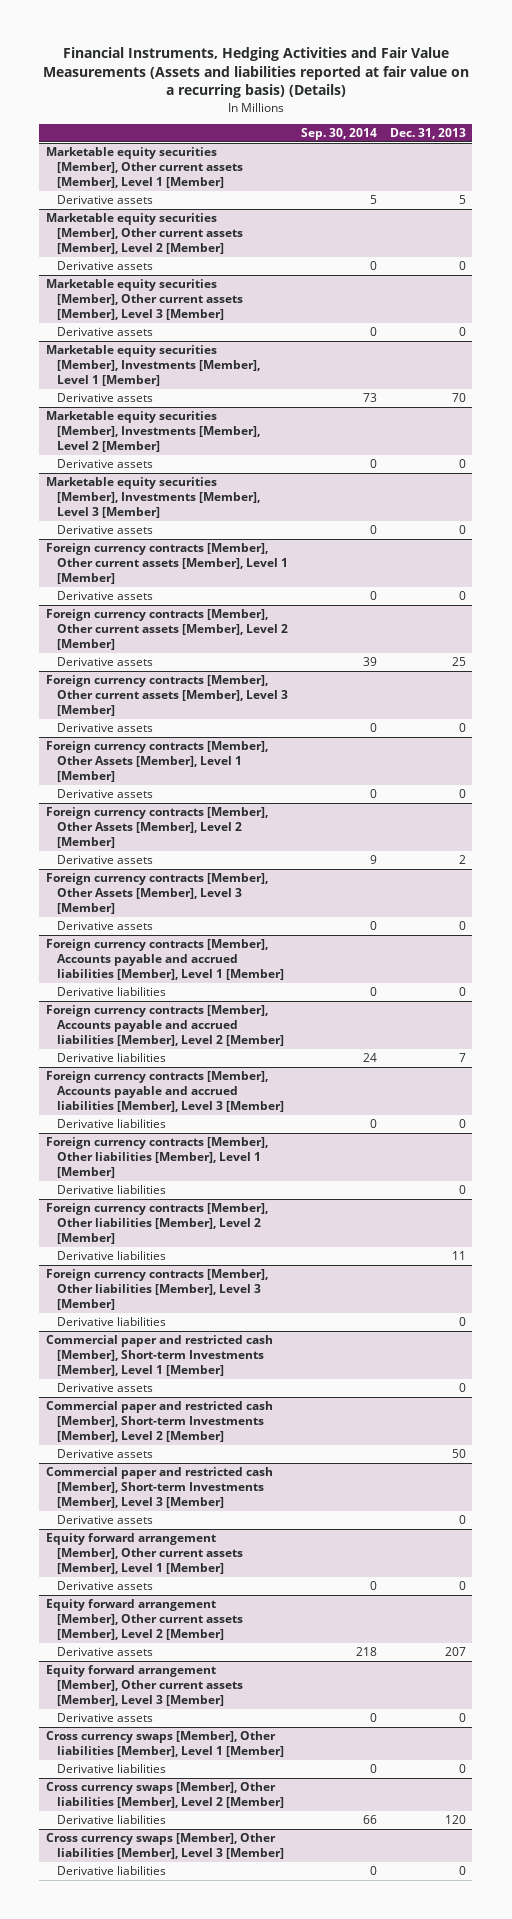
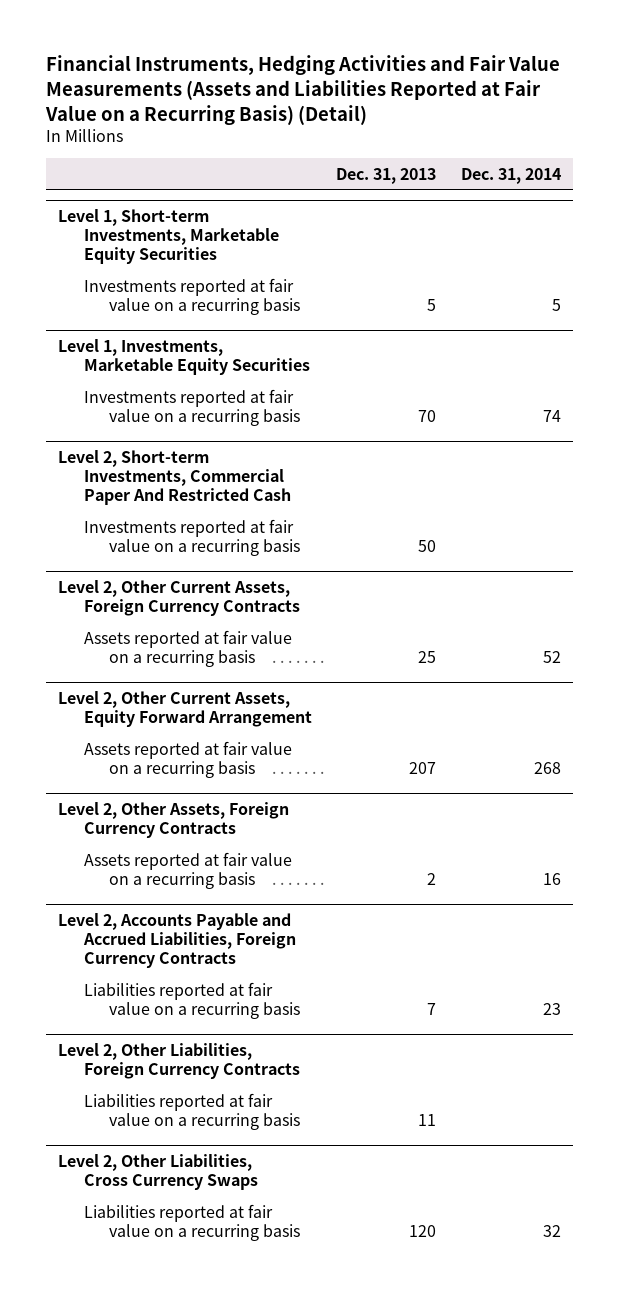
- Financial Instruments, Hedging Activities and Fair Value Measurements (Assets and liabilities reported at fair value on a recurring basis) (Details)
+ Financial Instruments, Hedging Activities and Fair Value Measurements (Assets and Liabilities Reported at Fair Value on a Recurring Basis) (Detail)
- | Sep. 30, 2014 | Dec. 31, 2013
+ | Dec. 31, 2013 | Dec. 31, 2014
- Marketable equity securities [Member], Other current assets [Member], Level 1 [Member]
- Derivative assets | 5 | 5
- Marketable equity securities [Member], Other current assets [Member], Level 2 [Member]
- Derivative assets | 0 | 0
- Marketable equity securities [Member], Other current assets [Member], Level 3 [Member]
- Derivative assets | 0 | 0
- Marketable equity securities [Member], Investments [Member], Level 1 [Member]
- Derivative assets | 73 | 70
- Marketable equity securities [Member], Investments [Member], Level 2 [Member]
- Derivative assets | 0 | 0
- Marketable equity securities [Member], Investments [Member], Level 3 [Member]
- Derivative assets | 0 | 0
- Foreign currency contracts [Member], Other current assets [Member], Level 1 [Member]
- Derivative assets | 0 | 0
- Foreign currency contracts [Member], Other current assets [Member], Level 2 [Member]
- Derivative assets | 39 | 25
- Foreign currency contracts [Member], Other current assets [Member], Level 3 [Member]
- Derivative assets | 0 | 0
- Foreign currency contracts [Member], Other Assets [Member], Level 1 [Member]
- Derivative assets | 0 | 0
- Foreign currency contracts [Member], Other Assets [Member], Level 2 [Member]
- Derivative assets | 9 | 2
- Foreign currency contracts [Member], Other Assets [Member], Level 3 [Member]
- Derivative assets | 0 | 0
- Foreign currency contracts [Member], Accounts payable and accrued liabilities [Member], Level 1 [Member]
- Derivative liabilities | 0 | 0
- Foreign currency contracts [Member], Accounts payable and accrued liabilities [Member], Level 2 [Member]
- Derivative liabilities | 24 | 7
- Foreign currency contracts [Member], Accounts payable and accrued liabilities [Member], Level 3 [Member]
- Derivative liabilities | 0 | 0
- Foreign currency contracts [Member], Other liabilities [Member], Level 1 [Member]
- Derivative liabilities | | 0
- Foreign currency contracts [Member], Other liabilities [Member], Level 2 [Member]
- Derivative liabilities | | 11
- Foreign currency contracts [Member], Other liabilities [Member], Level 3 [Member]
- Derivative liabilities | | 0
- Commercial paper and restricted cash [Member], Short-term Investments [Member], Level 1 [Member]
- Derivative assets | | 0
- Commercial paper and restricted cash [Member], Short-term Investments [Member], Level 2 [Member]
- Derivative assets | | 50
- Commercial paper and restricted cash [Member], Short-term Investments [Member], Level 3 [Member]
- Derivative assets | | 0
- Equity forward arrangement [Member], Other current assets [Member], Level 1 [Member]
- Derivative assets | 0 | 0
- Equity forward arrangement [Member], Other current assets [Member], Level 2 [Member]
- Derivative assets | 218 | 207
- Equity forward arrangement [Member], Other current assets [Member], Level 3 [Member]
- Derivative assets | 0 | 0
- Cross currency swaps [Member], Other liabilities [Member], Level 1 [Member]
- Derivative liabilities | 0 | 0
- Cross currency swaps [Member], Other liabilities [Member], Level 2 [Member]
- Derivative liabilities | 66 | 120
- Cross currency swaps [Member], Other liabilities [Member], Level 3 [Member]
- Derivative liabilities | 0 | 0
+ Level 1, Short-term Investments, Marketable Equity Securities
+ Investments reported at fair value on a recurring basis | 5 | 5
+ Level 1, Investments, Marketable Equity Securities
+ Investments reported at fair value on a recurring basis | 70 | 74
+ Level 2, Short-term Investments, Commercial Paper And Restricted Cash
+ Investments reported at fair value on a recurring basis | 50 |
+ Level 2, Other Current Assets, Foreign Currency Contracts
+ Assets reported at fair value on a recurring basis | 25 | 52
+ Level 2, Other Current Assets, Equity Forward Arrangement
+ Assets reported at fair value on a recurring basis | 207 | 268
+ Level 2, Other Assets, Foreign Currency Contracts
+ Assets reported at fair value on a recurring basis | 2 | 16
+ Level 2, Accounts Payable and Accrued Liabilities, Foreign Currency Contracts
+ Liabilities reported at fair value on a recurring basis | 7 | 23
+ Level 2, Other Liabilities, Foreign Currency Contracts
+ Liabilities reported at fair value on a recurring basis | 11 |
+ Level 2, Other Liabilities, Cross Currency Swaps
+ Liabilities reported at fair value on a recurring basis | 120 | 32

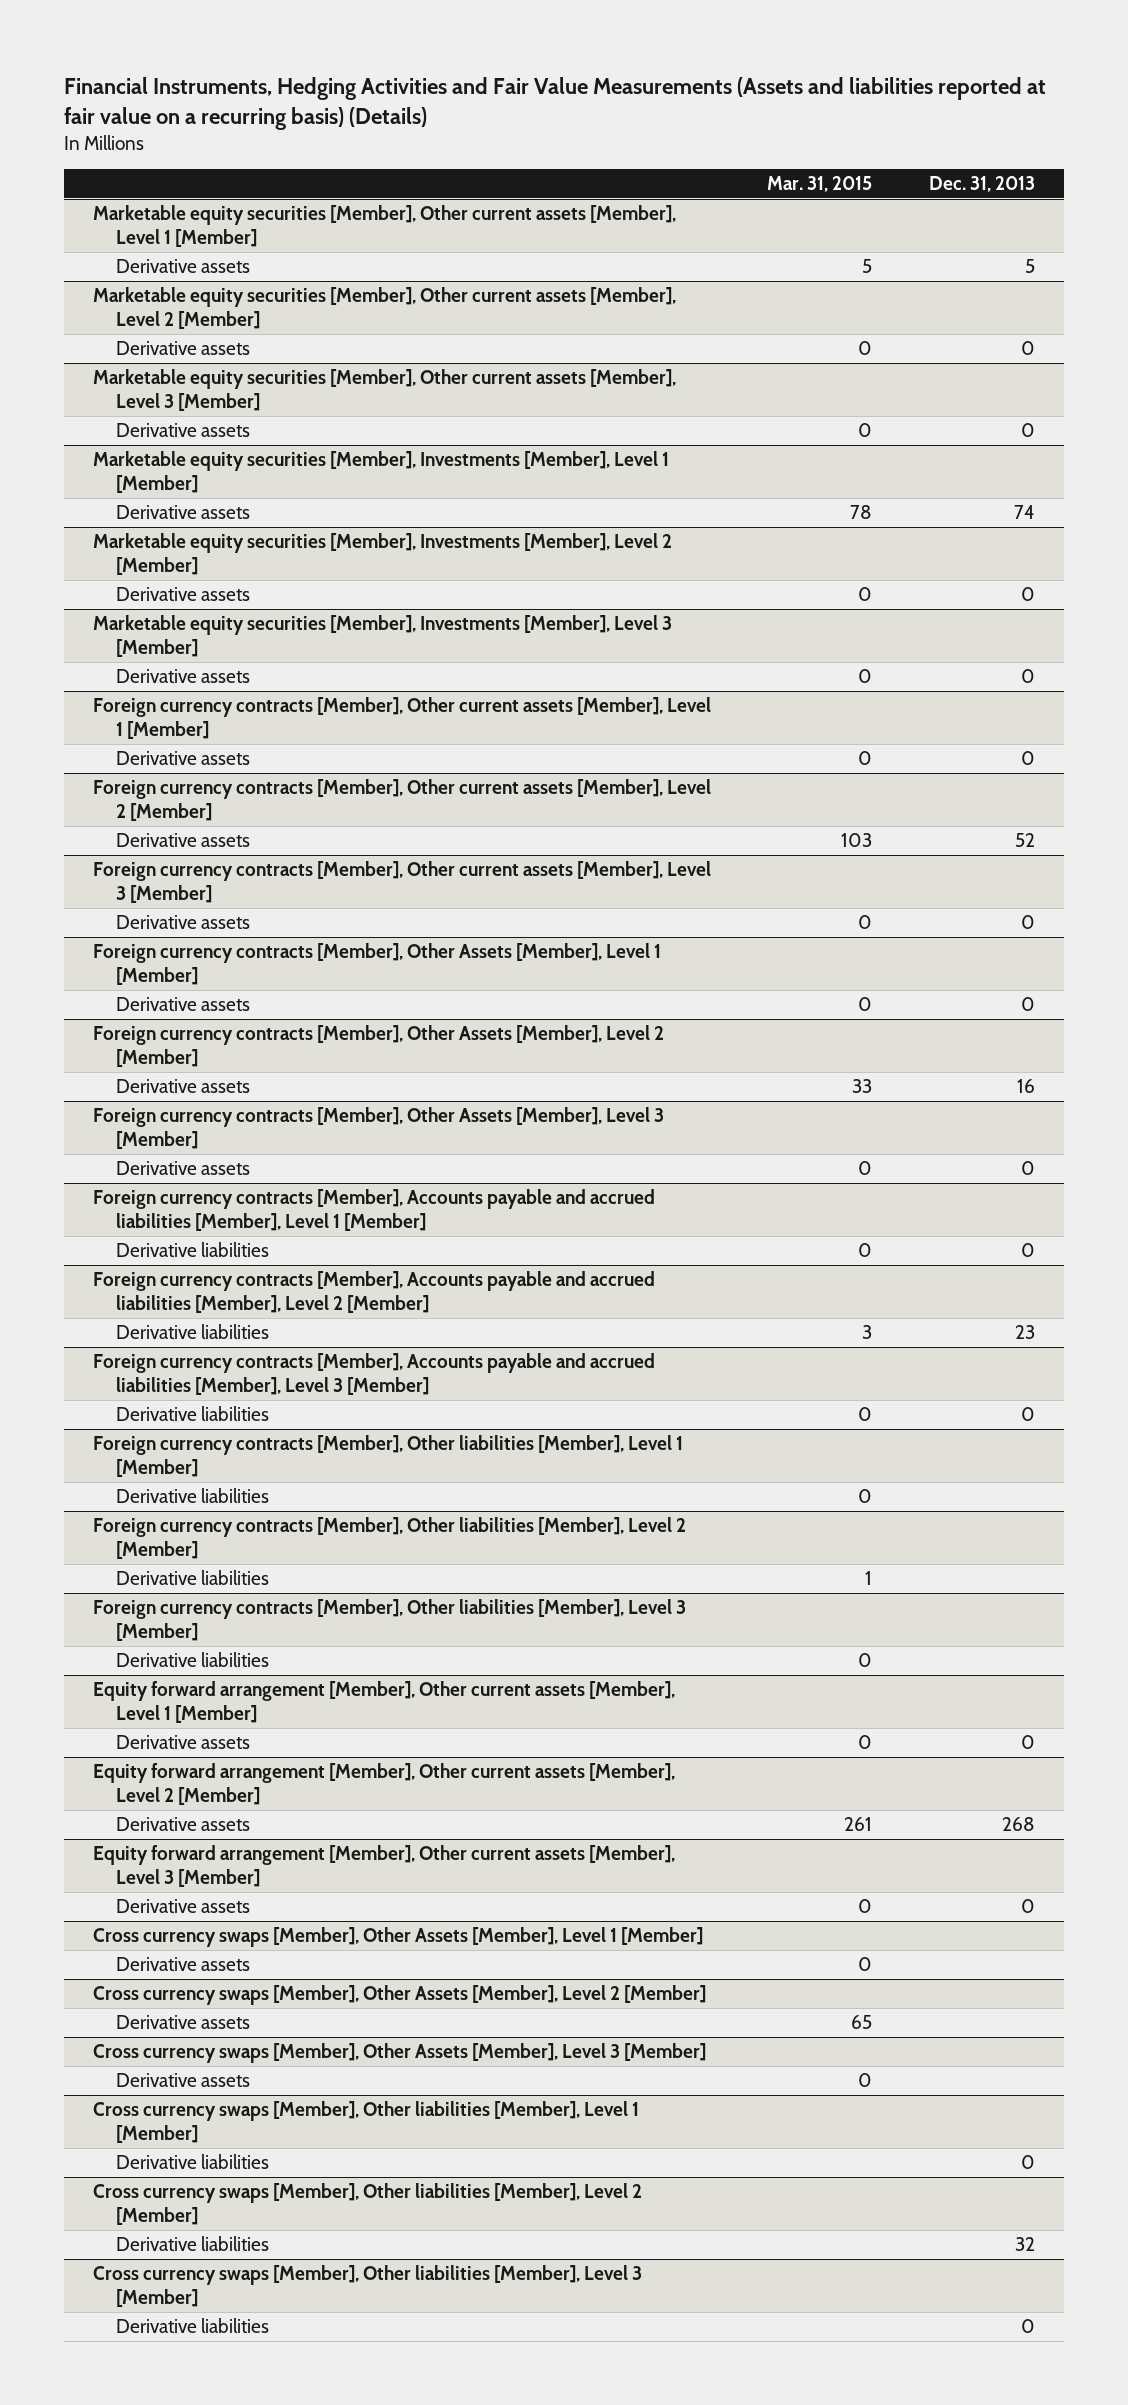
- Financial Instruments, Hedging Activities and Fair Value Measurements (Assets and Liabilities Reported at Fair Value on a Recurring Basis) (Detail)
+ Financial Instruments, Hedging Activities and Fair Value Measurements (Assets and liabilities reported at fair value on a recurring basis) (Details)
- | Dec. 31, 2013 | Dec. 31, 2014
+ | Mar. 31, 2015 | Dec. 31, 2013
- Level 1, Short-term Investments, Marketable Equity Securities
- Investments reported at fair value on a recurring basis | 5 | 5
- Level 1, Investments, Marketable Equity Securities
- Investments reported at fair value on a recurring basis | 70 | 74
- Level 2, Short-term Investments, Commercial Paper And Restricted Cash
- Investments reported at fair value on a recurring basis | 50 |
- Level 2, Other Current Assets, Foreign Currency Contracts
- Assets reported at fair value on a recurring basis | 25 | 52
- Level 2, Other Current Assets, Equity Forward Arrangement
- Assets reported at fair value on a recurring basis | 207 | 268
- Level 2, Other Assets, Foreign Currency Contracts
- Assets reported at fair value on a recurring basis | 2 | 16
- Level 2, Accounts Payable and Accrued Liabilities, Foreign Currency Contracts
- Liabilities reported at fair value on a recurring basis | 7 | 23
- Level 2, Other Liabilities, Foreign Currency Contracts
- Liabilities reported at fair value on a recurring basis | 11 |
- Level 2, Other Liabilities, Cross Currency Swaps
- Liabilities reported at fair value on a recurring basis | 120 | 32
+ Marketable equity securities [Member], Other current assets [Member], Level 1 [Member]
+ Derivative assets | 5 | 5
+ Marketable equity securities [Member], Other current assets [Member], Level 2 [Member]
+ Derivative assets | 0 | 0
+ Marketable equity securities [Member], Other current assets [Member], Level 3 [Member]
+ Derivative assets | 0 | 0
+ Marketable equity securities [Member], Investments [Member], Level 1 [Member]
+ Derivative assets | 78 | 74
+ Marketable equity securities [Member], Investments [Member], Level 2 [Member]
+ Derivative assets | 0 | 0
+ Marketable equity securities [Member], Investments [Member], Level 3 [Member]
+ Derivative assets | 0 | 0
+ Foreign currency contracts [Member], Other current assets [Member], Level 1 [Member]
+ Derivative assets | 0 | 0
+ Foreign currency contracts [Member], Other current assets [Member], Level 2 [Member]
+ Derivative assets | 103 | 52
+ Foreign currency contracts [Member], Other current assets [Member], Level 3 [Member]
+ Derivative assets | 0 | 0
+ Foreign currency contracts [Member], Other Assets [Member], Level 1 [Member]
+ Derivative assets | 0 | 0
+ Foreign currency contracts [Member], Other Assets [Member], Level 2 [Member]
+ Derivative assets | 33 | 16
+ Foreign currency contracts [Member], Other Assets [Member], Level 3 [Member]
+ Derivative assets | 0 | 0
+ Foreign currency contracts [Member], Accounts payable and accrued liabilities [Member], Level 1 [Member]
+ Derivative liabilities | 0 | 0
+ Foreign currency contracts [Member], Accounts payable and accrued liabilities [Member], Level 2 [Member]
+ Derivative liabilities | 3 | 23
+ Foreign currency contracts [Member], Accounts payable and accrued liabilities [Member], Level 3 [Member]
+ Derivative liabilities | 0 | 0
+ Foreign currency contracts [Member], Other liabilities [Member], Level 1 [Member]
+ Derivative liabilities | 0 |
+ Foreign currency contracts [Member], Other liabilities [Member], Level 2 [Member]
+ Derivative liabilities | 1 |
+ Foreign currency contracts [Member], Other liabilities [Member], Level 3 [Member]
+ Derivative liabilities | 0 |
+ Equity forward arrangement [Member], Other current assets [Member], Level 1 [Member]
+ Derivative assets | 0 | 0
+ Equity forward arrangement [Member], Other current assets [Member], Level 2 [Member]
+ Derivative assets | 261 | 268
+ Equity forward arrangement [Member], Other current assets [Member], Level 3 [Member]
+ Derivative assets | 0 | 0
+ Cross currency swaps [Member], Other Assets [Member], Level 1 [Member]
+ Derivative assets | 0 |
+ Cross currency swaps [Member], Other Assets [Member], Level 2 [Member]
+ Derivative assets | 65 |
+ Cross currency swaps [Member], Other Assets [Member], Level 3 [Member]
+ Derivative assets | 0 |
+ Cross currency swaps [Member], Other liabilities [Member], Level 1 [Member]
+ Derivative liabilities | | 0
+ Cross currency swaps [Member], Other liabilities [Member], Level 2 [Member]
+ Derivative liabilities | | 32
+ Cross currency swaps [Member], Other liabilities [Member], Level 3 [Member]
+ Derivative liabilities | | 0

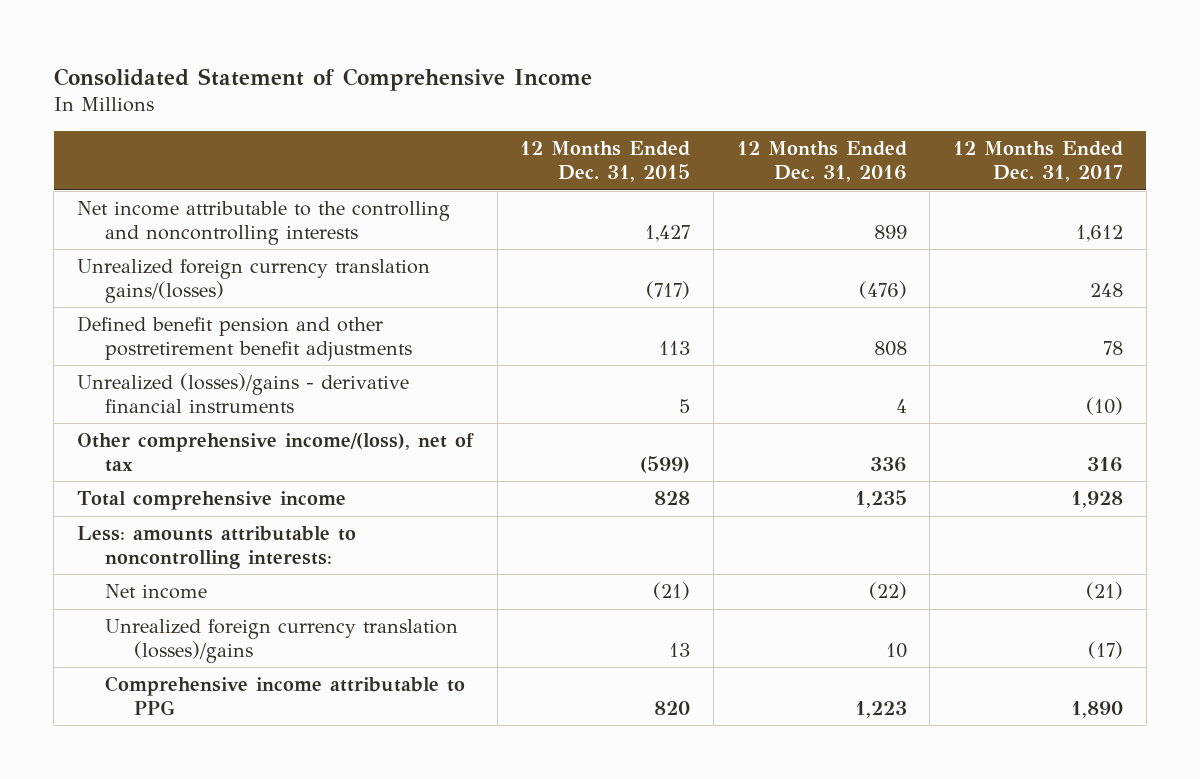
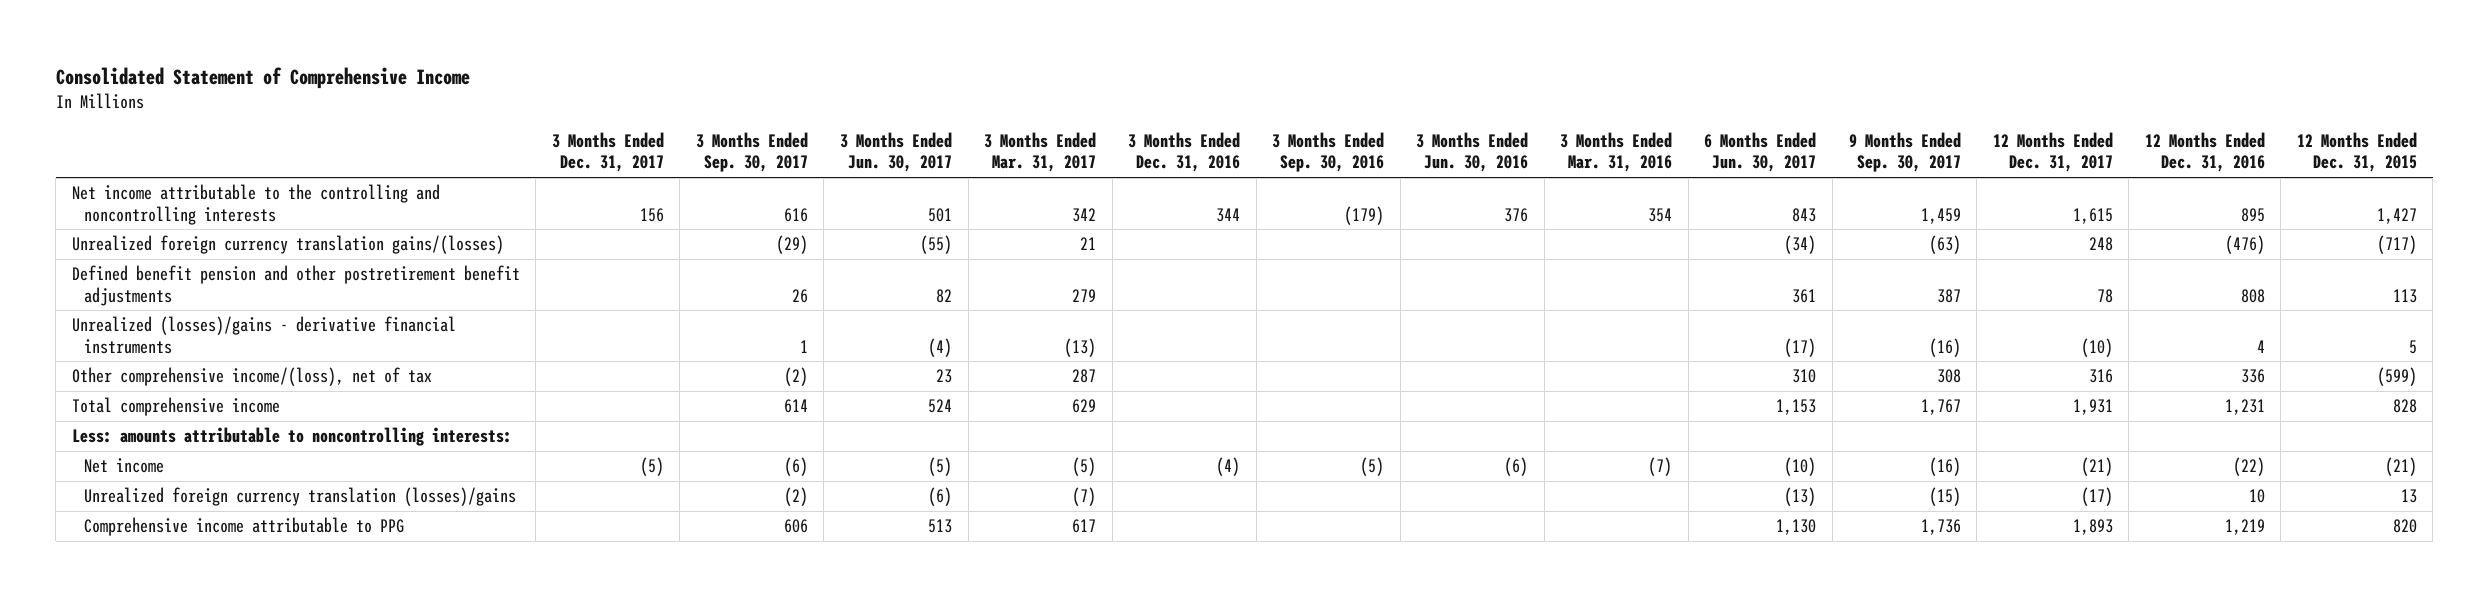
- | 12 Months Ended Dec. 31, 2015 | 12 Months Ended Dec. 31, 2016 | 12 Months Ended Dec. 31, 2017
+ | 3 Months Ended Dec. 31, 2017 | 3 Months Ended Sep. 30, 2017 | 3 Months Ended Jun. 30, 2017 | 3 Months Ended Mar. 31, 2017 | 3 Months Ended Dec. 31, 2016 | 3 Months Ended Sep. 30, 2016 | 3 Months Ended Jun. 30, 2016 | 3 Months Ended Mar. 31, 2016 | 6 Months Ended Jun. 30, 2017 | 9 Months Ended Sep. 30, 2017 | 12 Months Ended Dec. 31, 2017 | 12 Months Ended Dec. 31, 2016 | 12 Months Ended Dec. 31, 2015
- Net income attributable to the controlling and noncontrolling interests | 1,427 | 899 | 1,612
+ Net income attributable to the controlling and noncontrolling interests | 156 | 616 | 501 | 342 | 344 | (179) | 376 | 354 | 843 | 1,459 | 1,615 | 895 | 1,427
- Total comprehensive income | 828 | 1,235 | 1,928
+ Total comprehensive income | | 614 | 524 | 629 | | | | | 1,153 | 1,767 | 1,931 | 1,231 | 828
- Comprehensive income attributable to PPG | 820 | 1,223 | 1,890
+ Comprehensive income attributable to PPG | | 606 | 513 | 617 | | | | | 1,130 | 1,736 | 1,893 | 1,219 | 820

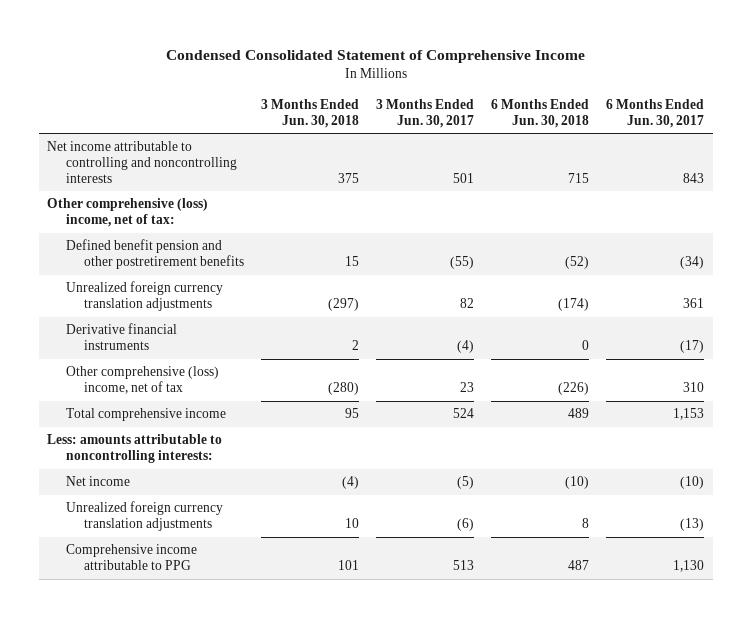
- Consolidated Statement of Comprehensive Income
+ Condensed Consolidated Statement of Comprehensive Income
- | 3 Months Ended Dec. 31, 2017 | 3 Months Ended Sep. 30, 2017 | 3 Months Ended Jun. 30, 2017 | 3 Months Ended Mar. 31, 2017 | 3 Months Ended Dec. 31, 2016 | 3 Months Ended Sep. 30, 2016 | 3 Months Ended Jun. 30, 2016 | 3 Months Ended Mar. 31, 2016 | 6 Months Ended Jun. 30, 2017 | 9 Months Ended Sep. 30, 2017 | 12 Months Ended Dec. 31, 2017 | 12 Months Ended Dec. 31, 2016 | 12 Months Ended Dec. 31, 2015
+ | 3 Months Ended Jun. 30, 2018 | 3 Months Ended Jun. 30, 2017 | 6 Months Ended Jun. 30, 2018 | 6 Months Ended Jun. 30, 2017
- Net income attributable to the controlling and noncontrolling interests | 156 | 616 | 501 | 342 | 344 | (179) | 376 | 354 | 843 | 1,459 | 1,615 | 895 | 1,427
- Unrealized foreign currency translation gains/(losses) | | (29) | (55) | 21 | | | | | (34) | (63) | 248 | (476) | (717)
- Defined benefit pension and other postretirement benefit adjustments | | 26 | 82 | 279 | | | | | 361 | 387 | 78 | 808 | 113
- Unrealized (losses)/gains - derivative financial instruments | | 1 | (4) | (13) | | | | | (17) | (16) | (10) | 4 | 5
- Other comprehensive income/(loss), net of tax | | (2) | 23 | 287 | | | | | 310 | 308 | 316 | 336 | (599)
+ Net income attributable to controlling and noncontrolling interests | 375 | 501 | 715 | 843
+ Other comprehensive (loss) income, net of tax:
+ Defined benefit pension and other postretirement benefits | 15 | (55) | (52) | (34)
+ Unrealized foreign currency translation adjustments | (297) | 82 | (174) | 361
+ Derivative financial instruments | 2 | (4) | 0 | (17)
+ Other comprehensive (loss) income, net of tax | (280) | 23 | (226) | 310
- Unrealized foreign currency translation (losses)/gains | | (2) | (6) | (7) | | | | | (13) | (15) | (17) | 10 | 13
+ Unrealized foreign currency translation adjustments | 10 | (6) | 8 | (13)

